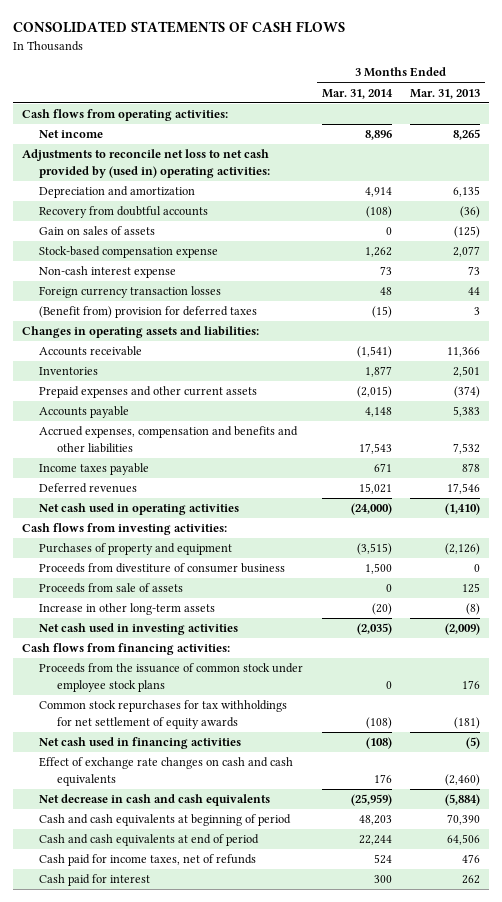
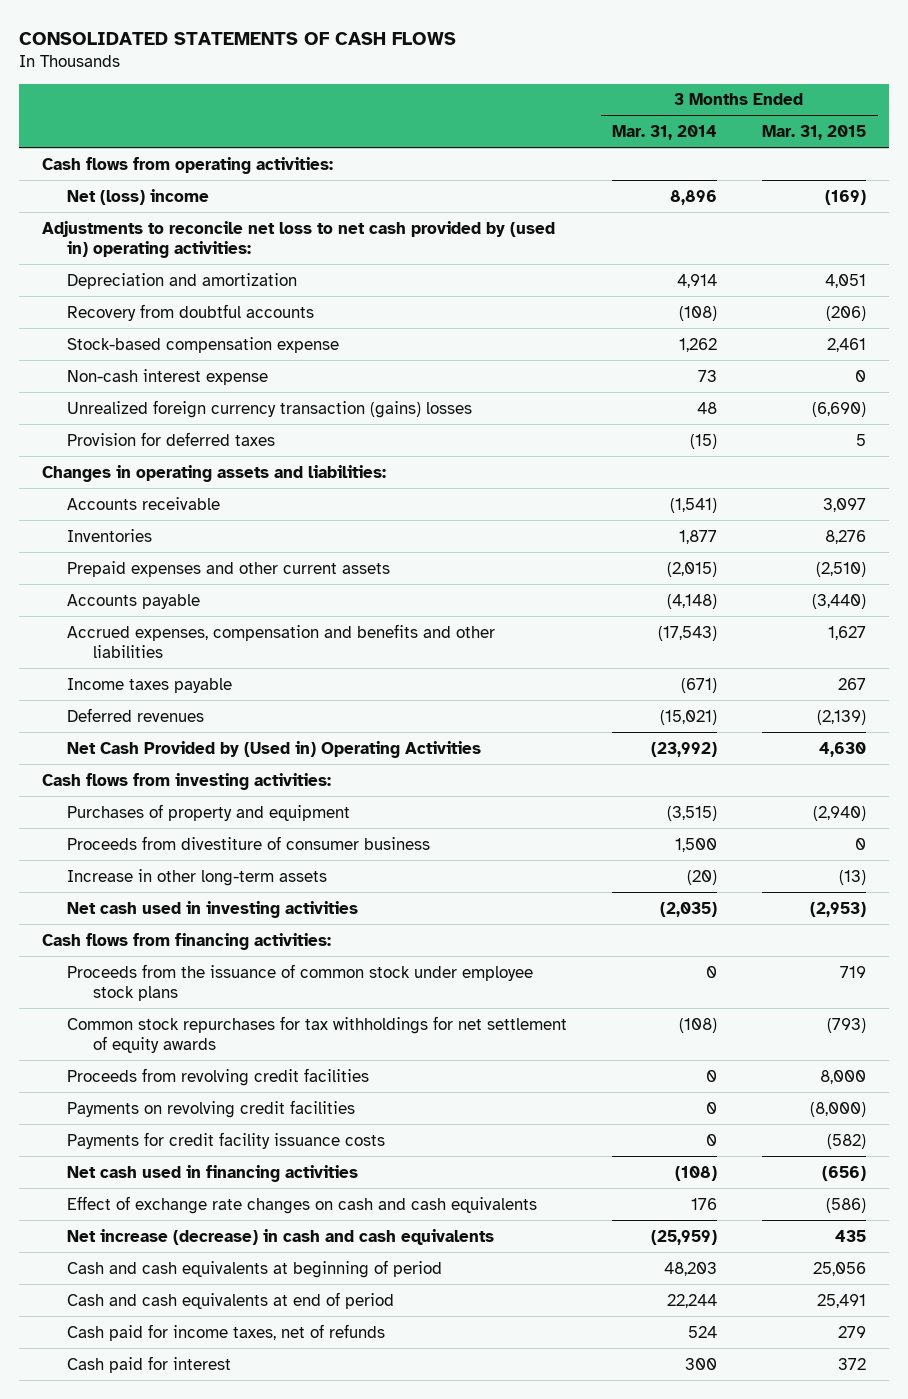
- | 3 Months Ended Mar. 31, 2014 | 3 Months Ended Mar. 31, 2013
+ | 3 Months Ended Mar. 31, 2014 | 3 Months Ended Mar. 31, 2015
- Net income | 8,896 | 8,265
+ Net (loss) income | 8,896 | (169)
- Gain on sales of assets | 0 | (125)
- Foreign currency transaction losses | 48 | 44
- (Benefit from) provision for deferred taxes | (15) | 3
+ Unrealized foreign currency transaction (gains) losses | 48 | (6,690)
+ Provision for deferred taxes | (15) | 5
- Accounts payable | 4,148 | 5,383
- Accrued expenses, compensation and benefits and other liabilities | 17,543 | 7,532
- Income taxes payable | 671 | 878
- Deferred revenues | 15,021 | 17,546
- Net cash used in operating activities | (24,000) | (1,410)
+ Accounts payable | (4,148) | (3,440)
+ Accrued expenses, compensation and benefits and other liabilities | (17,543) | 1,627
+ Income taxes payable | (671) | 267
+ Deferred revenues | (15,021) | (2,139)
+ Net Cash Provided by (Used in) Operating Activities | (23,992) | 4,630
- Proceeds from sale of assets | 0 | 125
+ Proceeds from revolving credit facilities | 0 | 8,000
+ Payments on revolving credit facilities | 0 | (8,000)
+ Payments for credit facility issuance costs | 0 | (582)
- Net decrease in cash and cash equivalents | (25,959) | (5,884)
+ Net increase (decrease) in cash and cash equivalents | (25,959) | 435

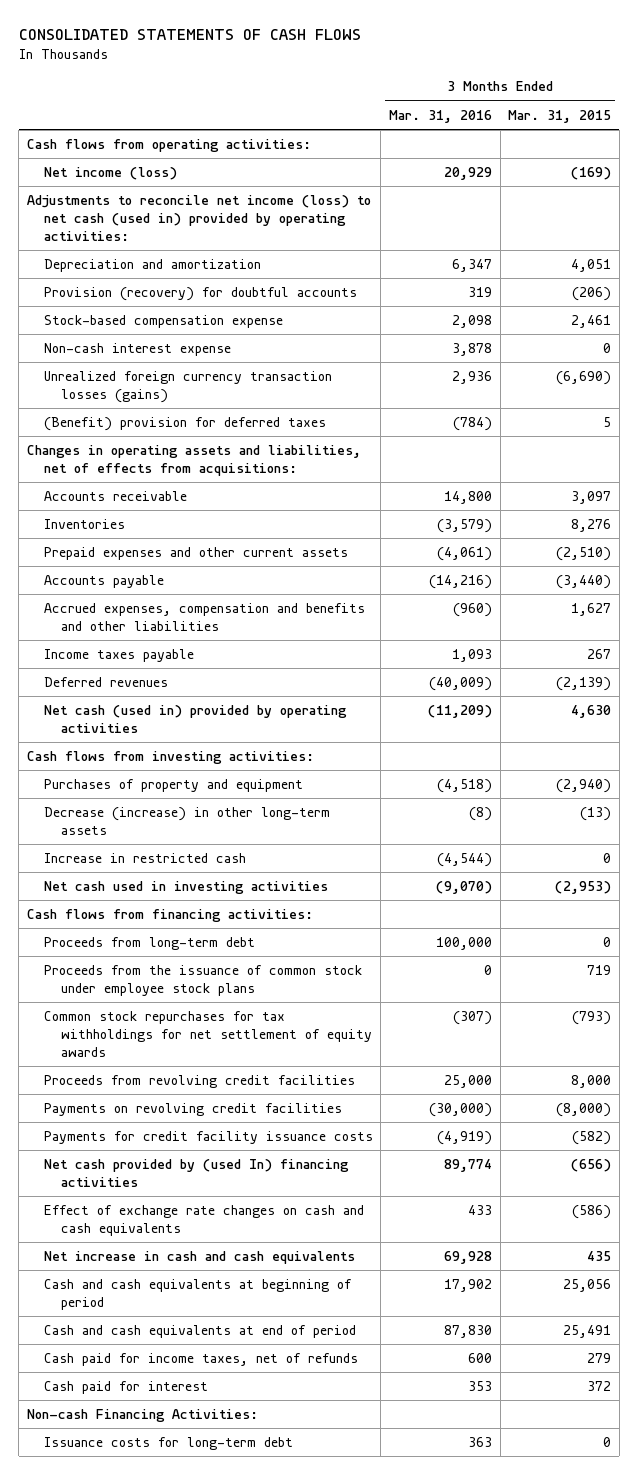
- | 3 Months Ended Mar. 31, 2014 | 3 Months Ended Mar. 31, 2015
+ | 3 Months Ended Mar. 31, 2016 | 3 Months Ended Mar. 31, 2015
- Net (loss) income | 8,896 | (169)
- Adjustments to reconcile net loss to net cash provided by (used in) operating activities:
+ Net income (loss) | 20,929 | (169)
+ Adjustments to reconcile net income (loss) to net cash (used in) provided by operating activities:
- Recovery from doubtful accounts | (108) | (206)
+ Provision (recovery) for doubtful accounts | 319 | (206)
- Unrealized foreign currency transaction (gains) losses | 48 | (6,690)
- Provision for deferred taxes | (15) | 5
- Changes in operating assets and liabilities:
+ Unrealized foreign currency transaction losses (gains) | 2,936 | (6,690)
+ (Benefit) provision for deferred taxes | (784) | 5
+ Changes in operating assets and liabilities, net of effects from acquisitions:
- Net Cash Provided by (Used in) Operating Activities | (23,992) | 4,630
+ Net cash (used in) provided by operating activities | (11,209) | 4,630
- Proceeds from divestiture of consumer business | 1,500 | 0
- Increase in other long-term assets | (20) | (13)
+ Decrease (increase) in other long-term assets | (8) | (13)
+ Increase in restricted cash | (4,544) | 0
+ Proceeds from long-term debt | 100,000 | 0
- Net cash used in financing activities | (108) | (656)
+ Net cash provided by (used In) financing activities | 89,774 | (656)
- Net increase (decrease) in cash and cash equivalents | (25,959) | 435
+ Net increase in cash and cash equivalents | 69,928 | 435
+ Non-cash Financing Activities:
+ Issuance costs for long-term debt | 363 | 0

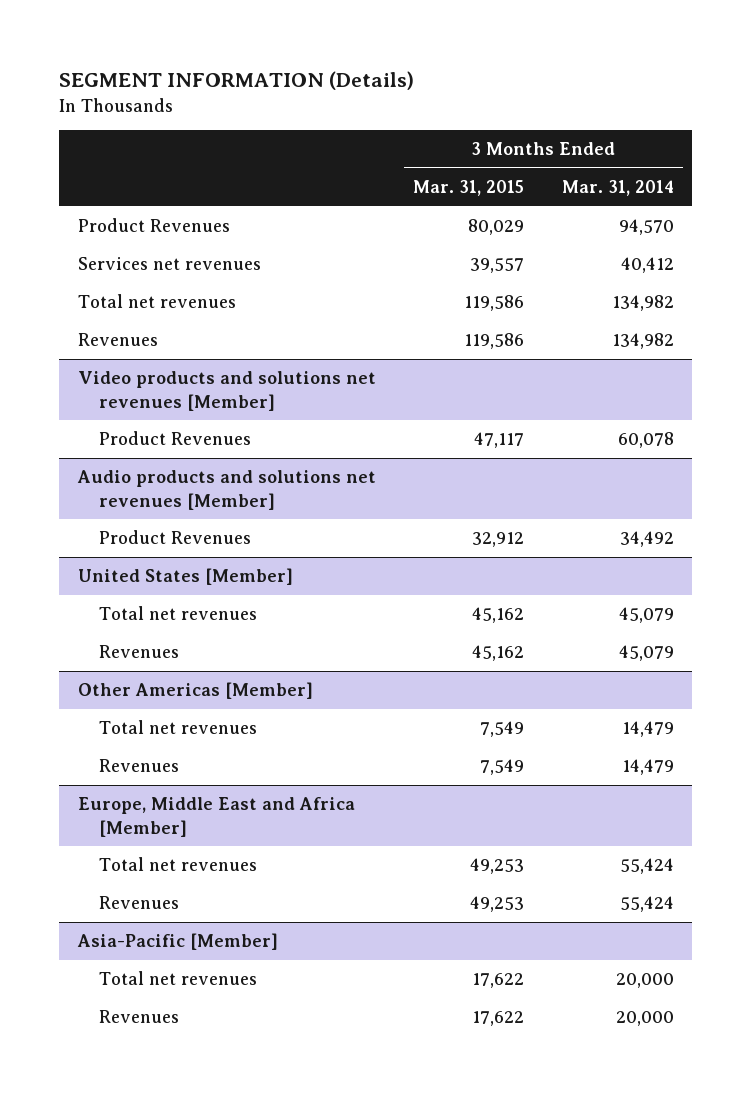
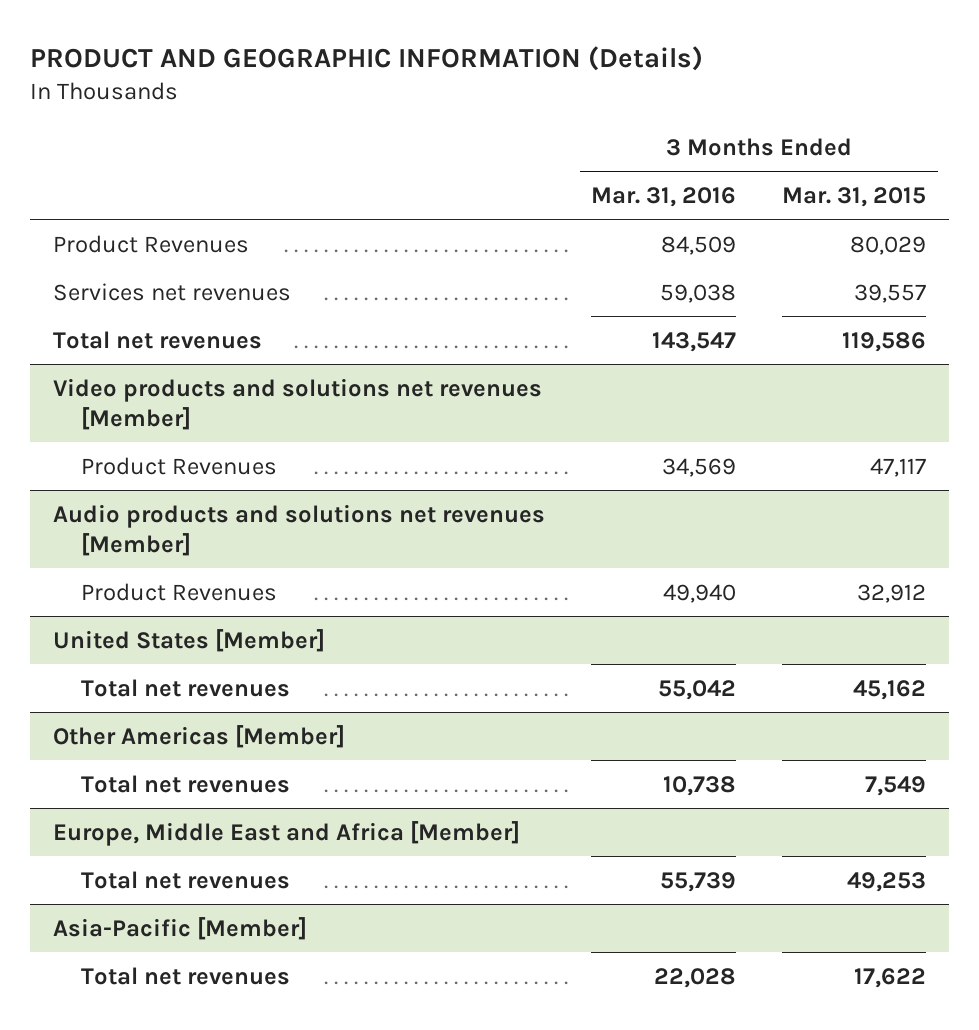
- SEGMENT INFORMATION (Details)
+ PRODUCT AND GEOGRAPHIC INFORMATION (Details)
- | 3 Months Ended Mar. 31, 2015 | 3 Months Ended Mar. 31, 2014
+ | 3 Months Ended Mar. 31, 2016 | 3 Months Ended Mar. 31, 2015
- Revenues | 119,586 | 134,982
@ United States [Member]
- Revenues | 45,162 | 45,079
@ Other Americas [Member]
- Revenues | 7,549 | 14,479
@ Europe, Middle East and Africa [Member]
- Revenues | 49,253 | 55,424
@ Asia-Pacific [Member]
- Revenues | 17,622 | 20,000

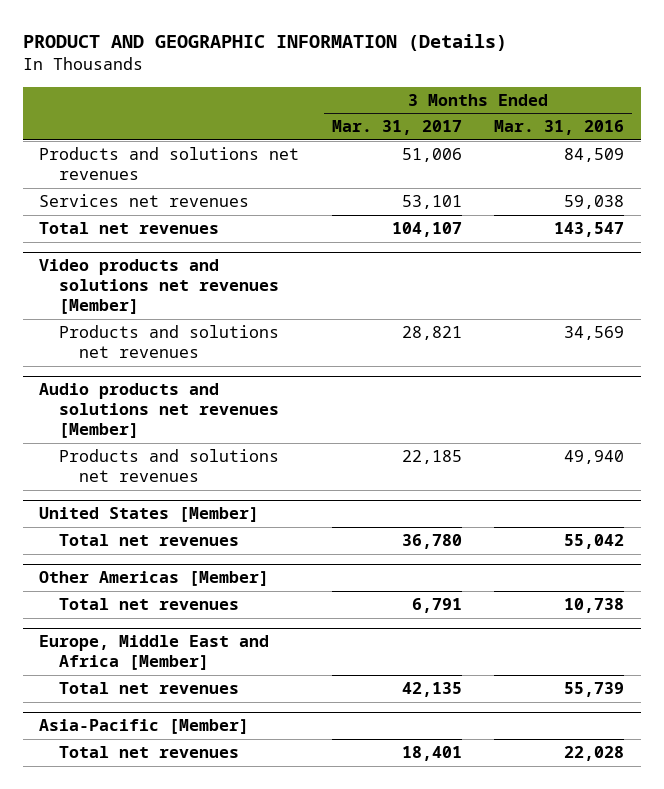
- | 3 Months Ended Mar. 31, 2016 | 3 Months Ended Mar. 31, 2015
+ | 3 Months Ended Mar. 31, 2017 | 3 Months Ended Mar. 31, 2016
- Product Revenues | 84,509 | 80,029
+ Products and solutions net revenues | 51,006 | 84,509
@ Video products and solutions net revenues [Member]
- Product Revenues | 34,569 | 47,117
+ Products and solutions net revenues | 28,821 | 34,569
@ Audio products and solutions net revenues [Member]
- Product Revenues | 49,940 | 32,912
+ Products and solutions net revenues | 22,185 | 49,940

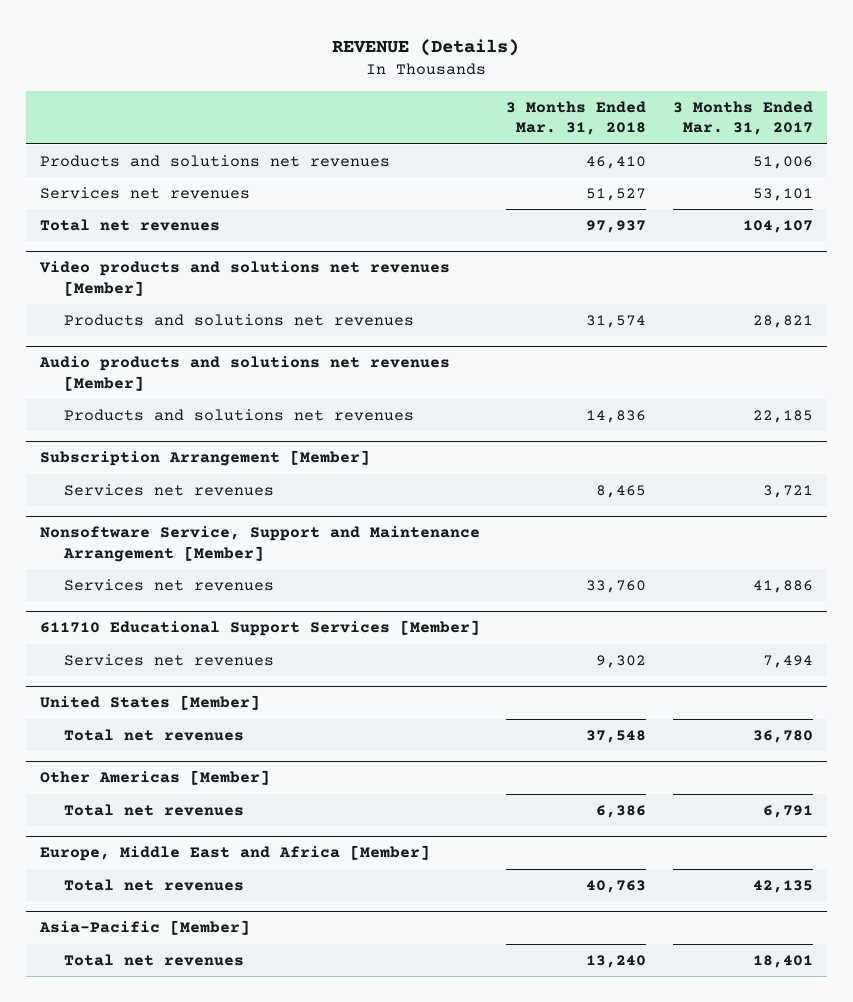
- PRODUCT AND GEOGRAPHIC INFORMATION (Details)
+ REVENUE (Details)
- | 3 Months Ended Mar. 31, 2017 | 3 Months Ended Mar. 31, 2016
+ | 3 Months Ended Mar. 31, 2018 | 3 Months Ended Mar. 31, 2017
+ Subscription Arrangement [Member]
+ Services net revenues | 8,465 | 3,721
+ Nonsoftware Service, Support and Maintenance Arrangement [Member]
+ Services net revenues | 33,760 | 41,886
+ 611710 Educational Support Services [Member]
+ Services net revenues | 9,302 | 7,494

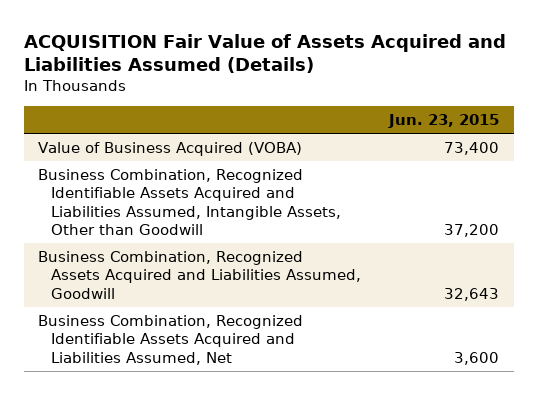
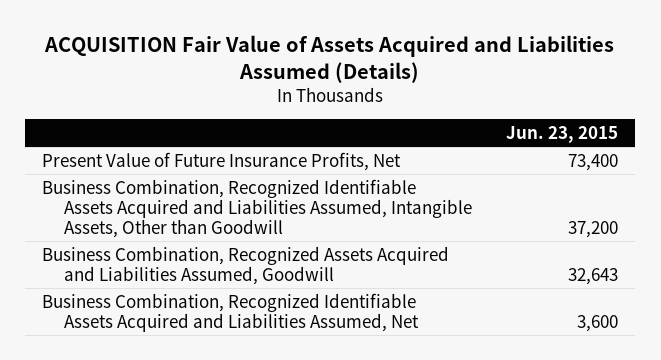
- Value of Business Acquired (VOBA) | 73,400
+ Present Value of Future Insurance Profits, Net | 73,400

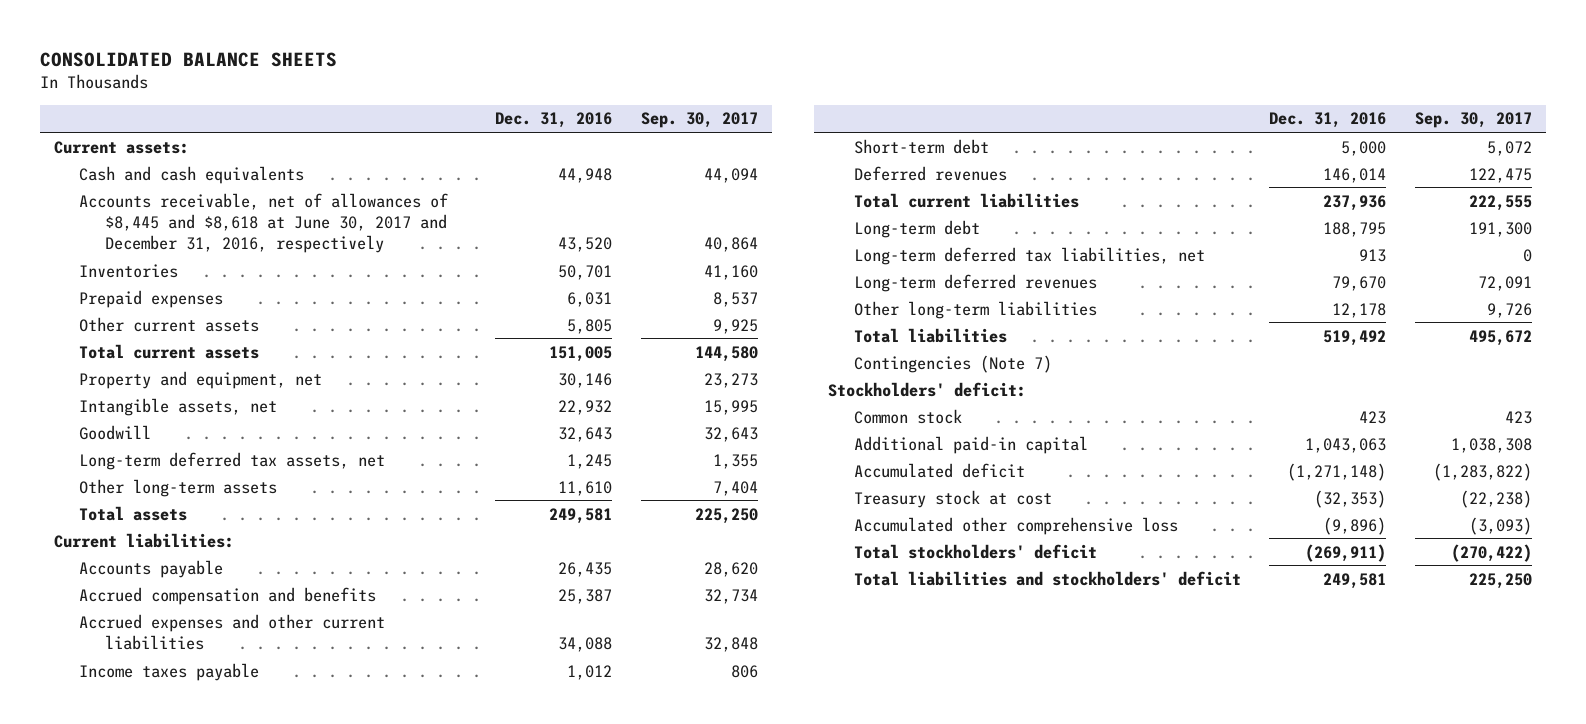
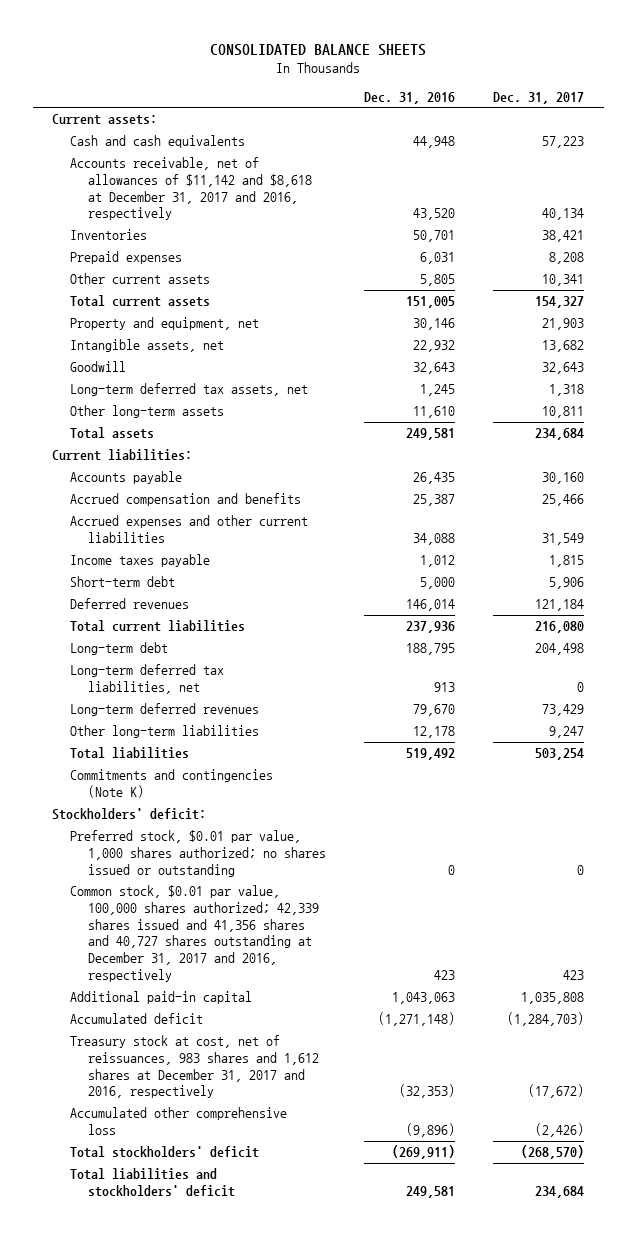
- | Dec. 31, 2016 | Sep. 30, 2017
+ | Dec. 31, 2016 | Dec. 31, 2017
- Accounts receivable, net of allowances of $8,445 and $8,618 at June 30, 2017 and December 31, 2016, respectively | 43,520 | 40,864
+ Accounts receivable, net of allowances of $11,142 and $8,618 at December 31, 2017 and 2016, respectively | 43,520 | 40,134
- Contingencies (Note 7)
+ Commitments and contingencies (Note K)
- Common stock | 423 | 423
+ Preferred stock, $0.01 par value, 1,000 shares authorized; no shares issued or outstanding | 0 | 0
+ Common stock, $0.01 par value, 100,000 shares authorized; 42,339 shares issued and 41,356 shares and 40,727 shares outstanding at December 31, 2017 and 2016, respectively | 423 | 423
- Treasury stock at cost | (32,353) | (22,238)
+ Treasury stock at cost, net of reissuances, 983 shares and 1,612 shares at December 31, 2017 and 2016, respectively | (32,353) | (17,672)

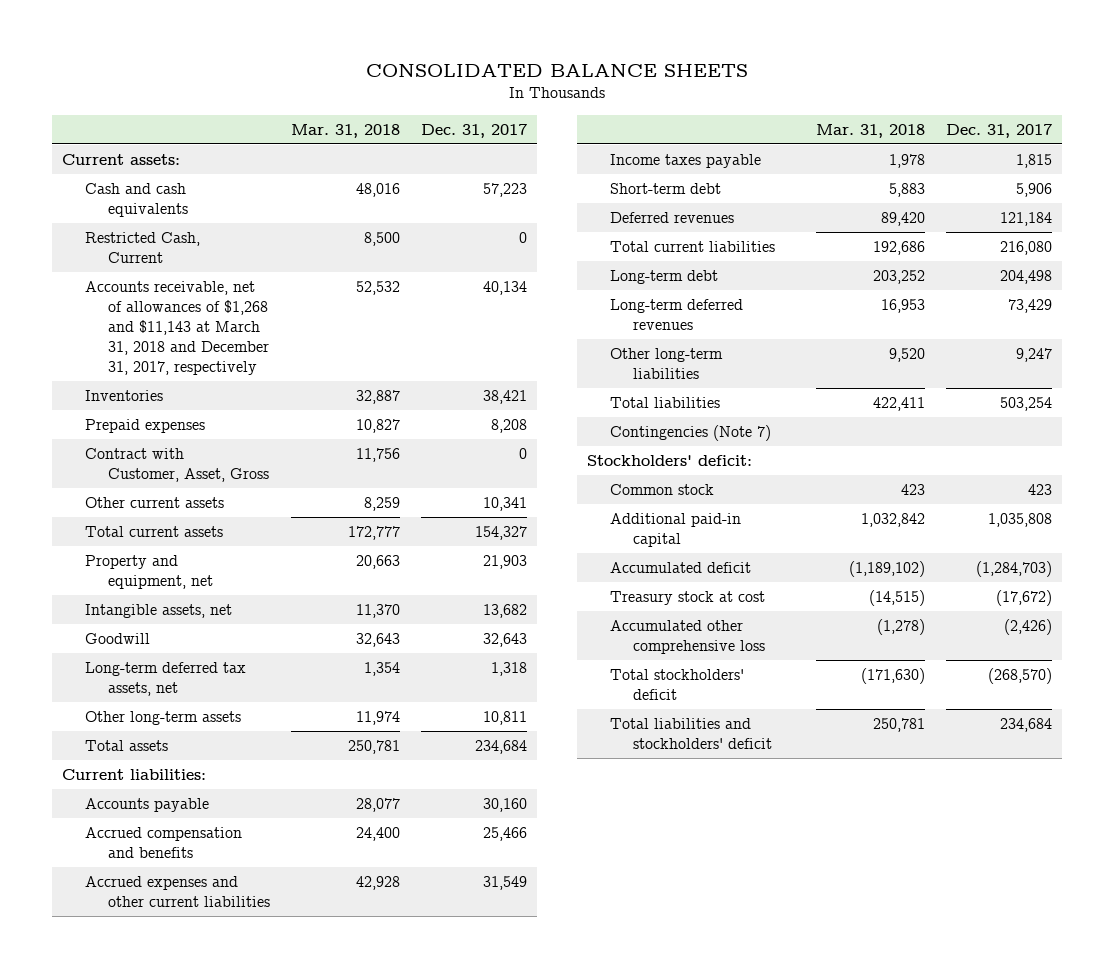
- | Dec. 31, 2016 | Dec. 31, 2017
+ | Mar. 31, 2018 | Dec. 31, 2017
- Accounts receivable, net of allowances of $11,142 and $8,618 at December 31, 2017 and 2016, respectively | 43,520 | 40,134
+ Restricted Cash, Current | 8,500 | 0
+ Accounts receivable, net of allowances of $1,268 and $11,143 at March 31, 2018 and December 31, 2017, respectively | 52,532 | 40,134
+ Contract with Customer, Asset, Gross | 11,756 | 0
- Long-term deferred tax liabilities, net | 913 | 0
- Commitments and contingencies (Note K)
+ Contingencies (Note 7)
- Preferred stock, $0.01 par value, 1,000 shares authorized; no shares issued or outstanding | 0 | 0
- Common stock, $0.01 par value, 100,000 shares authorized; 42,339 shares issued and 41,356 shares and 40,727 shares outstanding at December 31, 2017 and 2016, respectively | 423 | 423
+ Common stock | 423 | 423
- Treasury stock at cost, net of reissuances, 983 shares and 1,612 shares at December 31, 2017 and 2016, respectively | (32,353) | (17,672)
+ Treasury stock at cost | (14,515) | (17,672)

